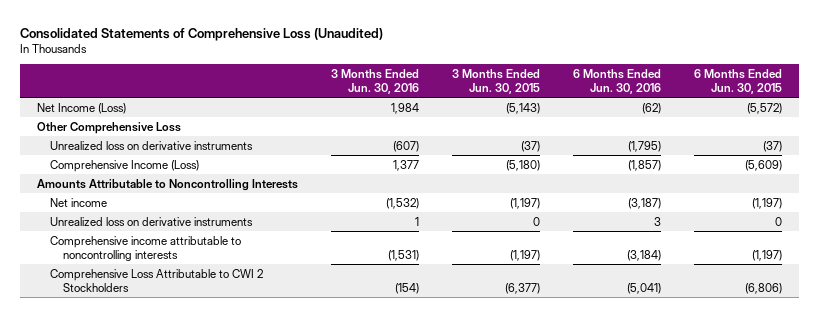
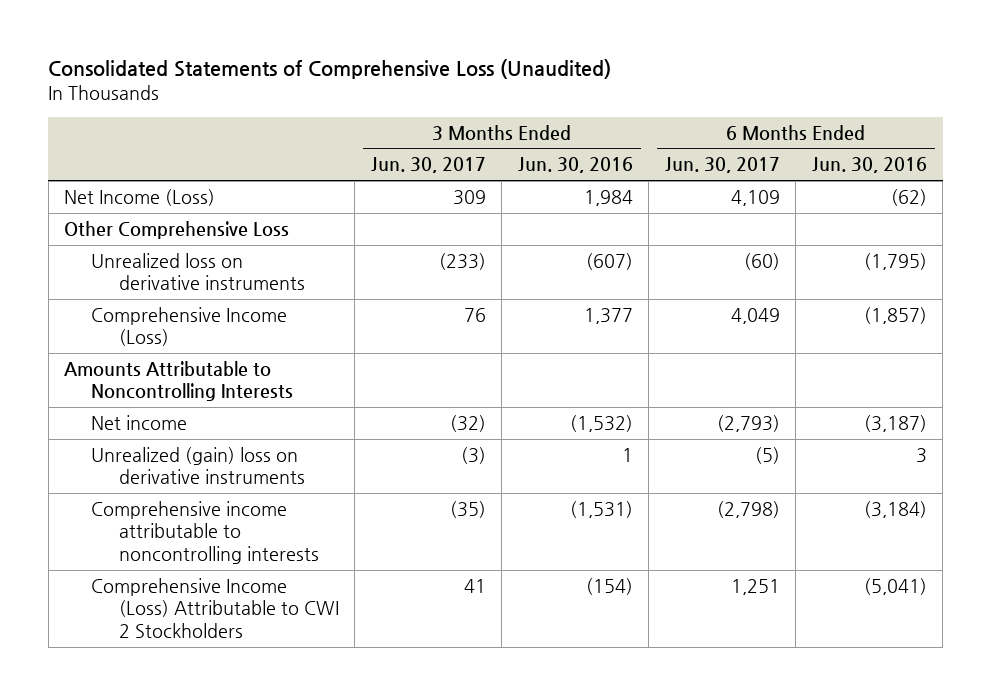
- | 3 Months Ended Jun. 30, 2016 | 3 Months Ended Jun. 30, 2015 | 6 Months Ended Jun. 30, 2016 | 6 Months Ended Jun. 30, 2015
+ | 3 Months Ended Jun. 30, 2017 | 3 Months Ended Jun. 30, 2016 | 6 Months Ended Jun. 30, 2017 | 6 Months Ended Jun. 30, 2016
- Unrealized loss on derivative instruments | 1 | 0 | 3 | 0
+ Unrealized (gain) loss on derivative instruments | (3) | 1 | (5) | 3
- Comprehensive Loss Attributable to CWI 2 Stockholders | (154) | (6,377) | (5,041) | (6,806)
+ Comprehensive Income (Loss) Attributable to CWI 2 Stockholders | 41 | (154) | 1,251 | (5,041)

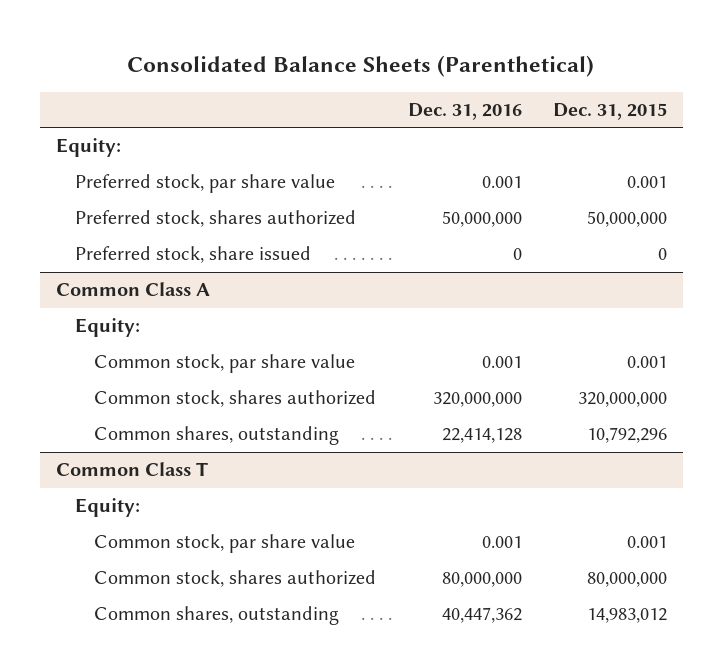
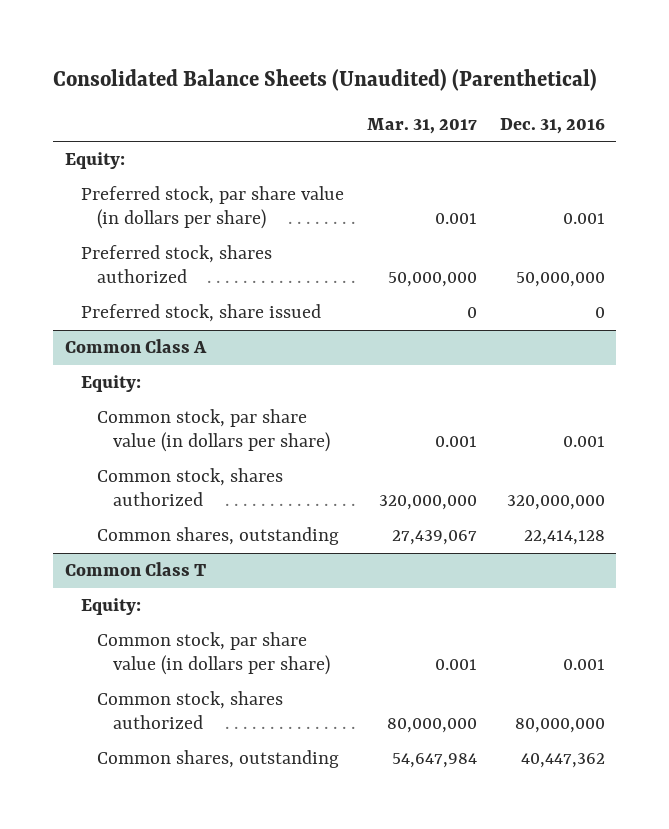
- Consolidated Balance Sheets (Parenthetical)
+ Consolidated Balance Sheets (Unaudited) (Parenthetical)
- | Dec. 31, 2016 | Dec. 31, 2015
+ | Mar. 31, 2017 | Dec. 31, 2016
- Preferred stock, par share value | 0.001 | 0.001
+ Preferred stock, par share value (in dollars per share) | 0.001 | 0.001
@ Common Class A
- Common stock, par share value | 0.001 | 0.001
+ Common stock, par share value (in dollars per share) | 0.001 | 0.001
@ Common Class T
- Common stock, par share value | 0.001 | 0.001
+ Common stock, par share value (in dollars per share) | 0.001 | 0.001

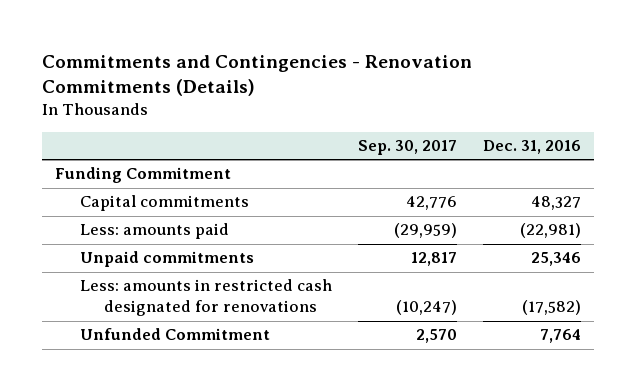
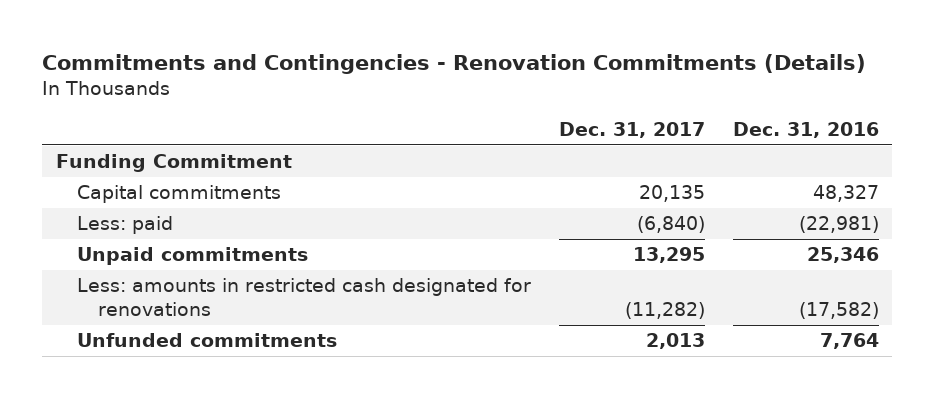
- | Sep. 30, 2017 | Dec. 31, 2016
+ | Dec. 31, 2017 | Dec. 31, 2016
- Less: amounts paid | (29,959) | (22,981)
+ Less: paid | (6,840) | (22,981)
- Unfunded Commitment | 2,570 | 7,764
+ Unfunded commitments | 2,013 | 7,764

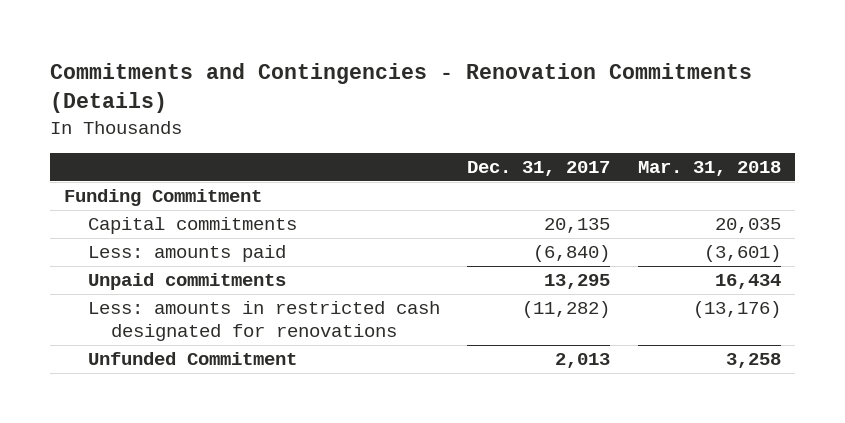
- | Dec. 31, 2017 | Dec. 31, 2016
+ | Dec. 31, 2017 | Mar. 31, 2018
- Less: paid | (6,840) | (22,981)
+ Less: amounts paid | (6,840) | (3,601)
- Unfunded commitments | 2,013 | 7,764
+ Unfunded Commitment | 2,013 | 3,258

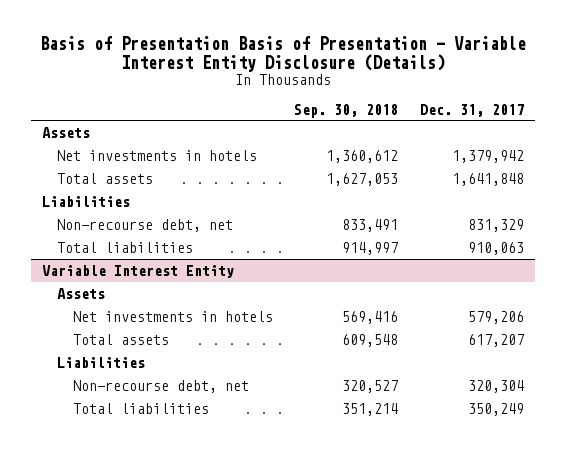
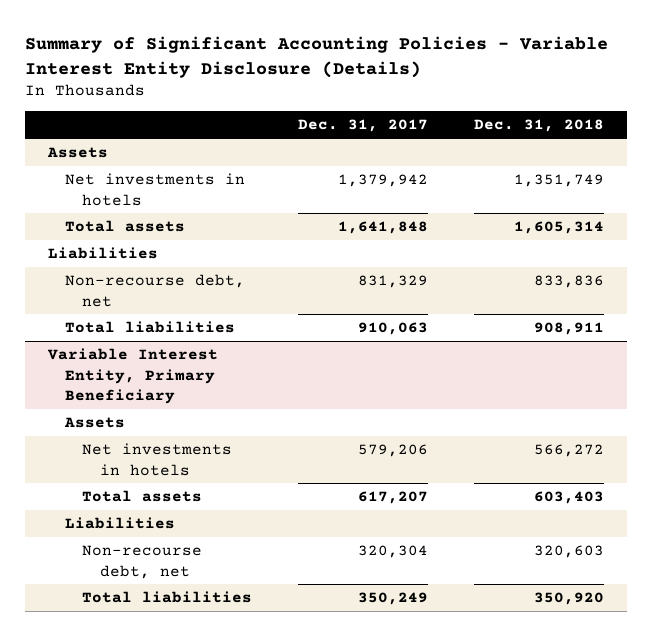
- Basis of Presentation Basis of Presentation - Variable Interest Entity Disclosure (Details)
+ Summary of Significant Accounting Policies - Variable Interest Entity Disclosure (Details)
- | Sep. 30, 2018 | Dec. 31, 2017
+ | Dec. 31, 2017 | Dec. 31, 2018
- Variable Interest Entity
+ Variable Interest Entity, Primary Beneficiary

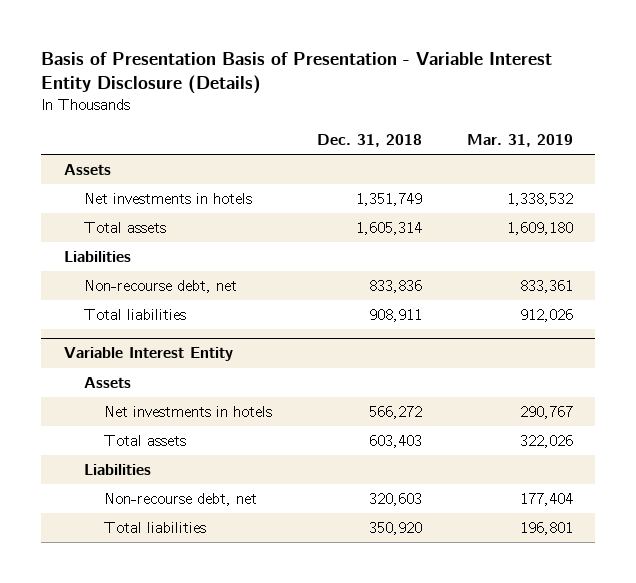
- Summary of Significant Accounting Policies - Variable Interest Entity Disclosure (Details)
+ Basis of Presentation Basis of Presentation - Variable Interest Entity Disclosure (Details)
- | Dec. 31, 2017 | Dec. 31, 2018
+ | Dec. 31, 2018 | Mar. 31, 2019
- Variable Interest Entity, Primary Beneficiary
+ Variable Interest Entity

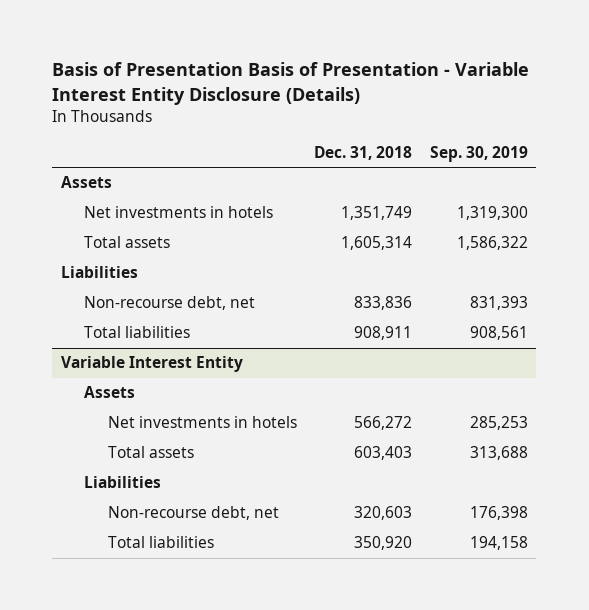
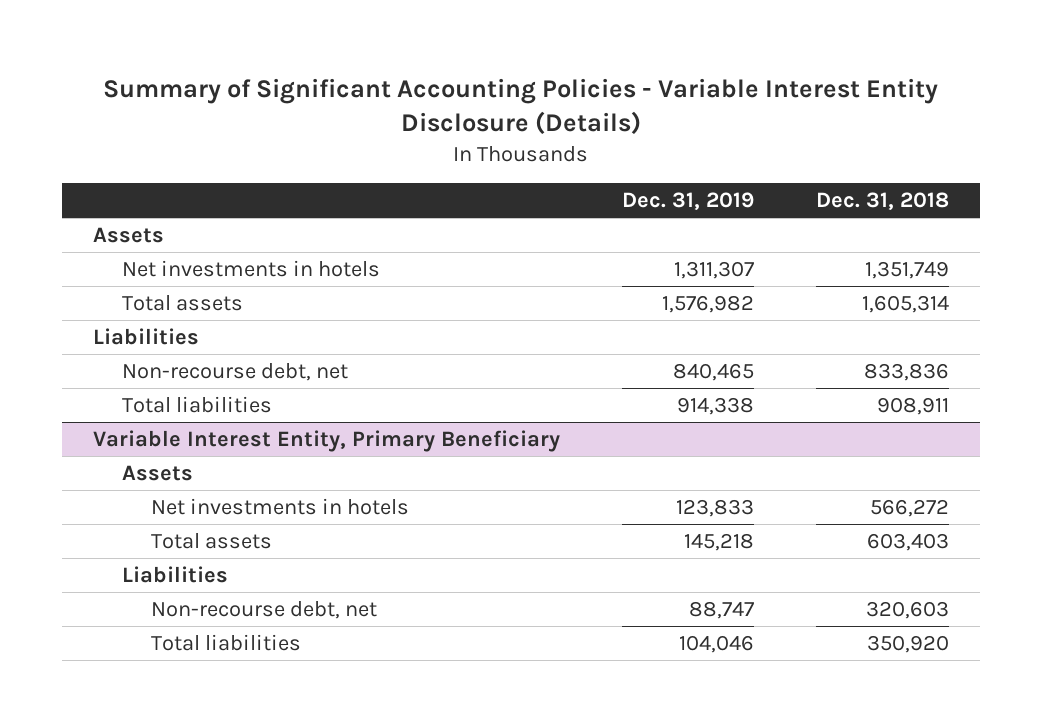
- Basis of Presentation Basis of Presentation - Variable Interest Entity Disclosure (Details)
+ Summary of Significant Accounting Policies - Variable Interest Entity Disclosure (Details)
- | Dec. 31, 2018 | Sep. 30, 2019
+ | Dec. 31, 2019 | Dec. 31, 2018
- Variable Interest Entity
+ Variable Interest Entity, Primary Beneficiary

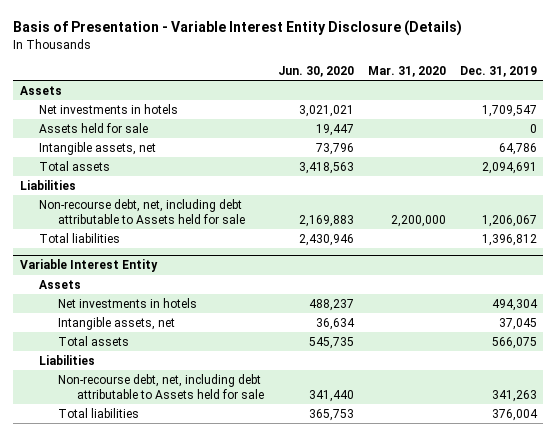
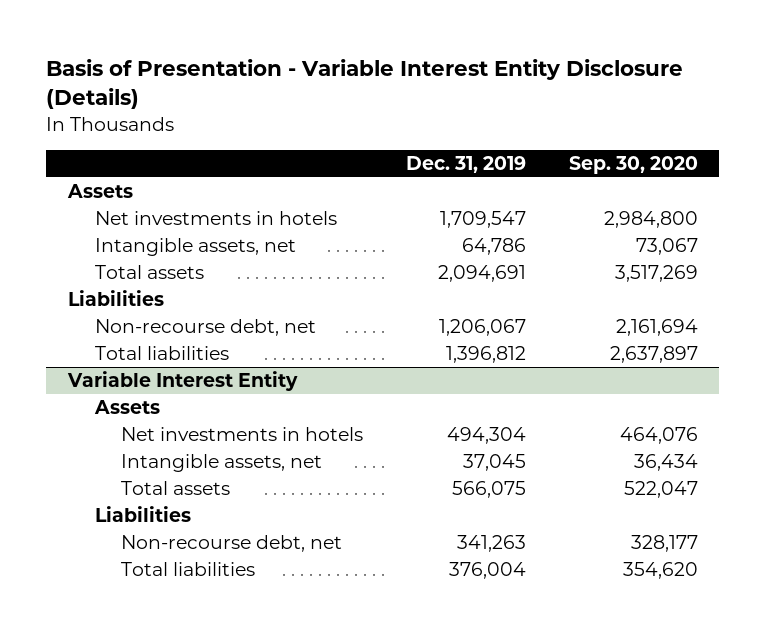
- | Jun. 30, 2020 | Mar. 31, 2020 | Dec. 31, 2019
+ | Dec. 31, 2019 | Sep. 30, 2020
- Assets held for sale | 19,447 | | 0
- Non-recourse debt, net, including debt attributable to Assets held for sale | 2,169,883 | 2,200,000 | 1,206,067
+ Non-recourse debt, net | 1,206,067 | 2,161,694
@ Variable Interest Entity
- Non-recourse debt, net, including debt attributable to Assets held for sale | 341,440 | | 341,263
+ Non-recourse debt, net | 341,263 | 328,177

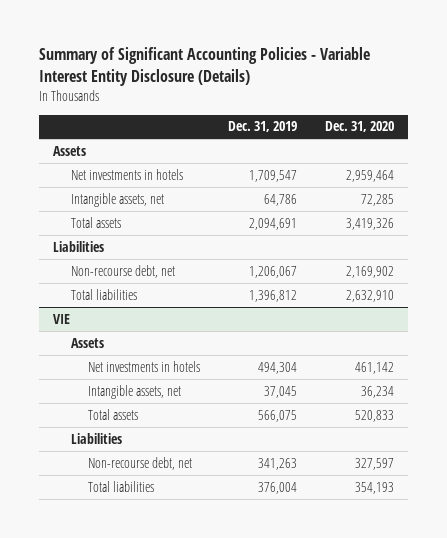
- Basis of Presentation - Variable Interest Entity Disclosure (Details)
+ Summary of Significant Accounting Policies - Variable Interest Entity Disclosure (Details)
- | Dec. 31, 2019 | Sep. 30, 2020
+ | Dec. 31, 2019 | Dec. 31, 2020
- Variable Interest Entity
+ VIE

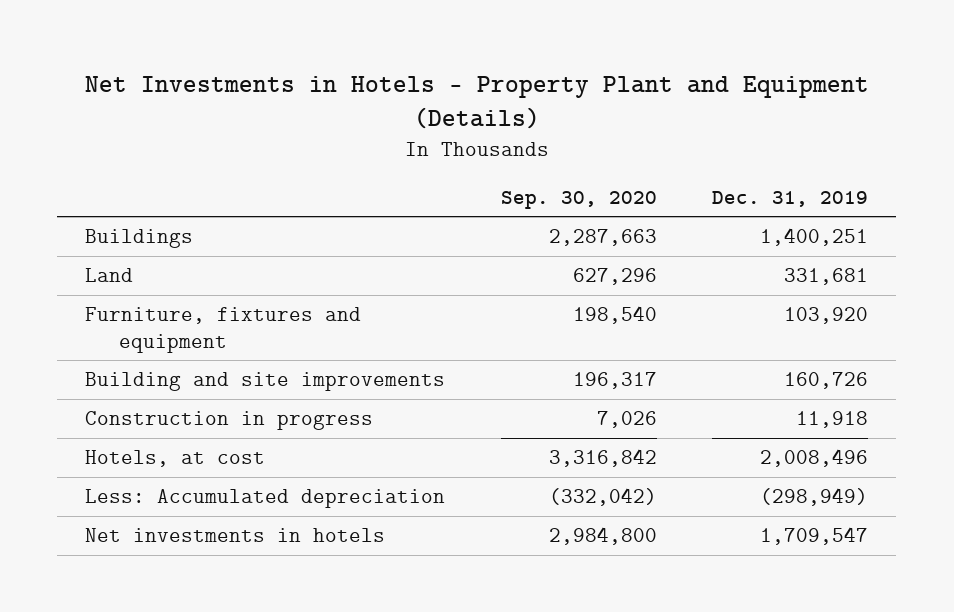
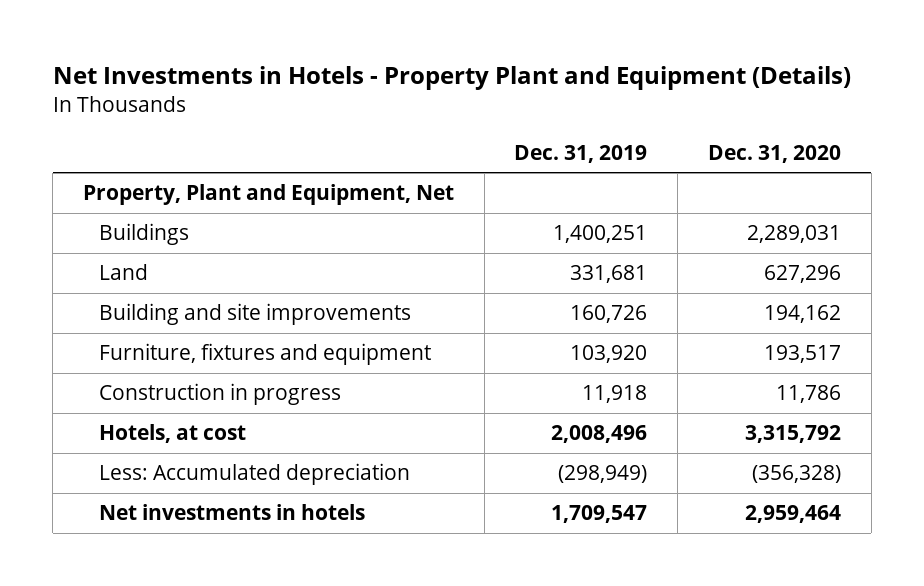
- | Sep. 30, 2020 | Dec. 31, 2019
+ | Dec. 31, 2019 | Dec. 31, 2020
+ Property, Plant and Equipment, Net
moved down: Furniture, fixtures and equipment | 103,920 | 193,517

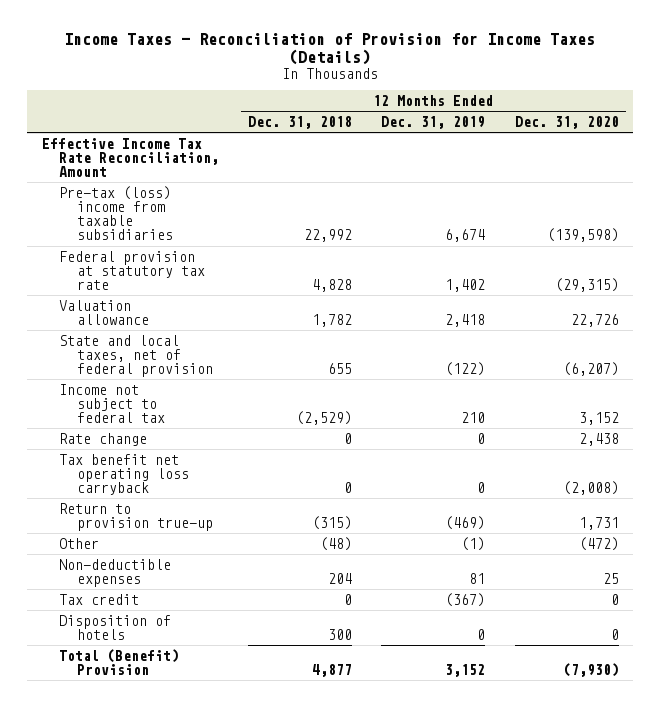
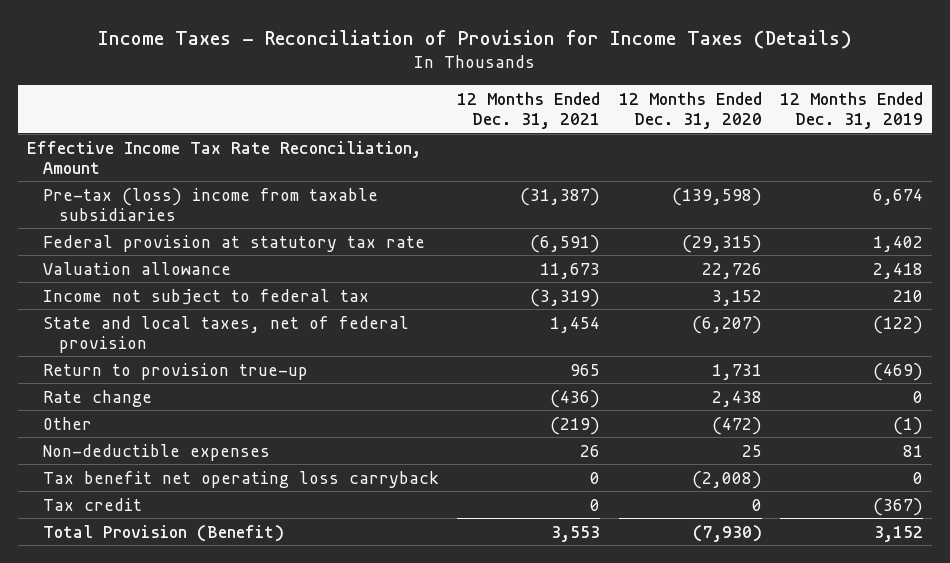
- | 12 Months Ended Dec. 31, 2018 | 12 Months Ended Dec. 31, 2019 | 12 Months Ended Dec. 31, 2020
+ | 12 Months Ended Dec. 31, 2021 | 12 Months Ended Dec. 31, 2020 | 12 Months Ended Dec. 31, 2019
moved down: State and local taxes, net of federal provision | 1,454 | (6,207) | (122)
moved down: Rate change | (436) | 2,438 | 0
moved down: Tax benefit net operating loss carryback | 0 | (2,008) | 0
- Disposition of hotels | 300 | 0 | 0
- Total (Benefit) Provision | 4,877 | 3,152 | (7,930)
+ Total Provision (Benefit) | 3,553 | (7,930) | 3,152

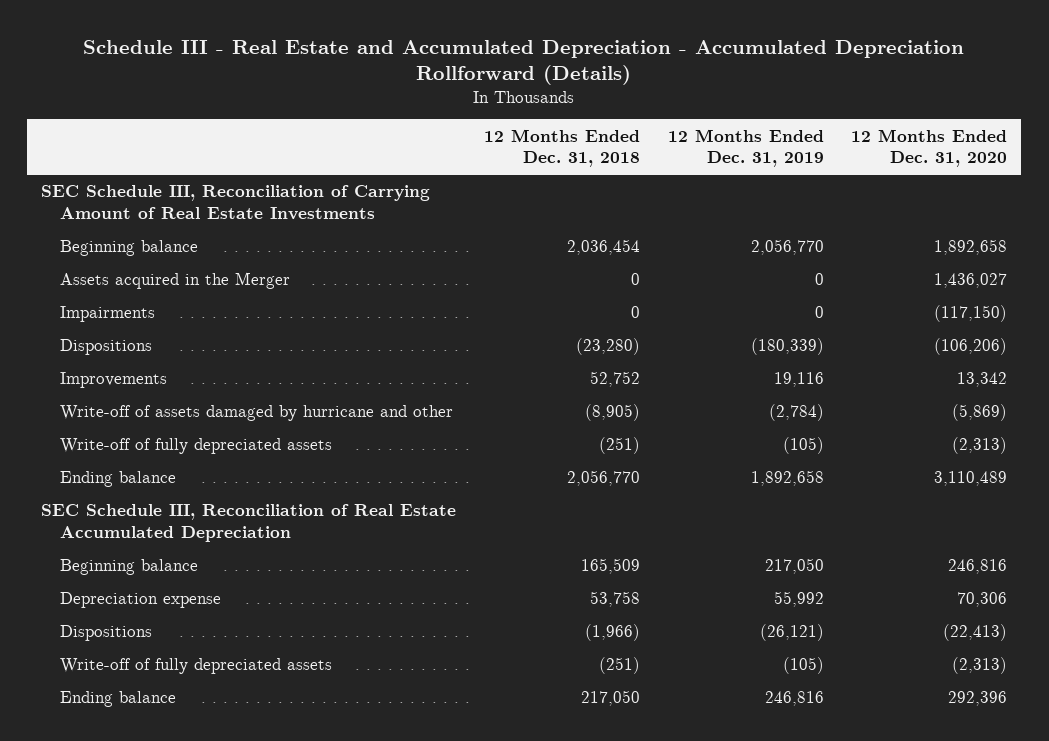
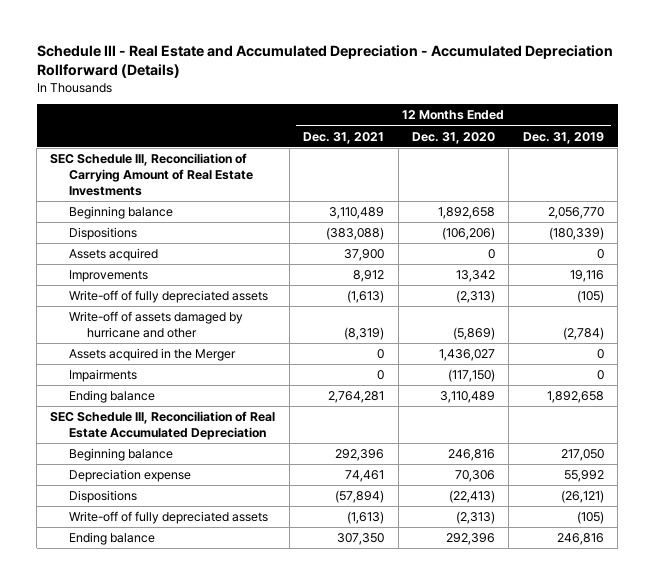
- | 12 Months Ended Dec. 31, 2018 | 12 Months Ended Dec. 31, 2019 | 12 Months Ended Dec. 31, 2020
+ | 12 Months Ended Dec. 31, 2021 | 12 Months Ended Dec. 31, 2020 | 12 Months Ended Dec. 31, 2019
+ Assets acquired | 37,900 | 0 | 0
moved down: Write-off of assets damaged by hurricane and other | (8,319) | (5,869) | (2,784)
moved down: Assets acquired in the Merger | 0 | 1,436,027 | 0
moved down: Impairments | 0 | (117,150) | 0

